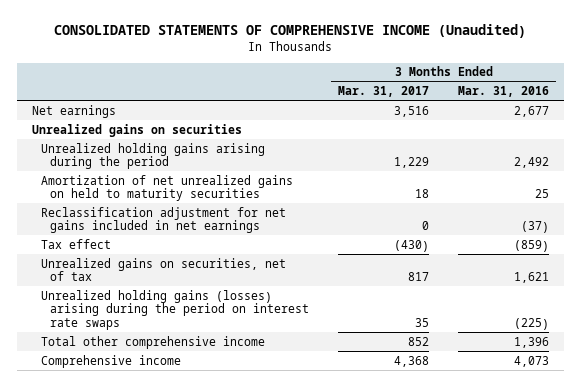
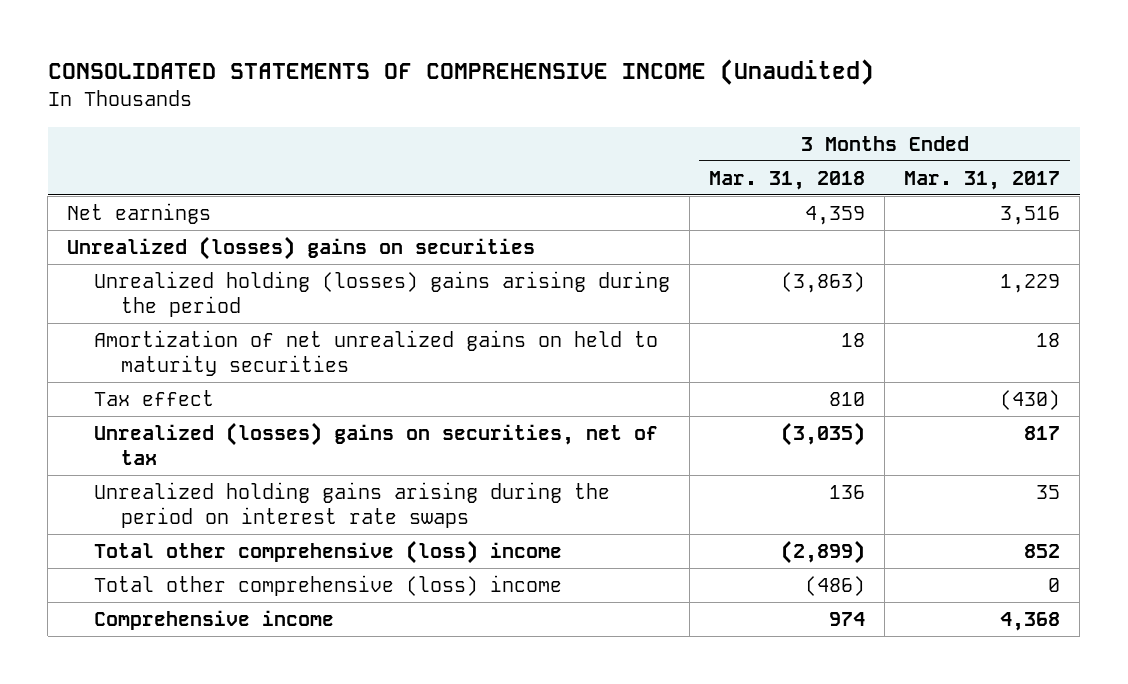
- | 3 Months Ended Mar. 31, 2017 | 3 Months Ended Mar. 31, 2016
+ | 3 Months Ended Mar. 31, 2018 | 3 Months Ended Mar. 31, 2017
- Unrealized gains on securities
- Unrealized holding gains arising during the period | 1,229 | 2,492
+ Unrealized (losses) gains on securities
+ Unrealized holding (losses) gains arising during the period | (3,863) | 1,229
- Reclassification adjustment for net gains included in net earnings | 0 | (37)
- Unrealized gains on securities, net of tax | 817 | 1,621
- Unrealized holding gains (losses) arising during the period on interest rate swaps | 35 | (225)
- Total other comprehensive income | 852 | 1,396
+ Unrealized (losses) gains on securities, net of tax | (3,035) | 817
+ Unrealized holding gains arising during the period on interest rate swaps | 136 | 35
+ Total other comprehensive (loss) income | (2,899) | 852
+ Total other comprehensive (loss) income | (486) | 0

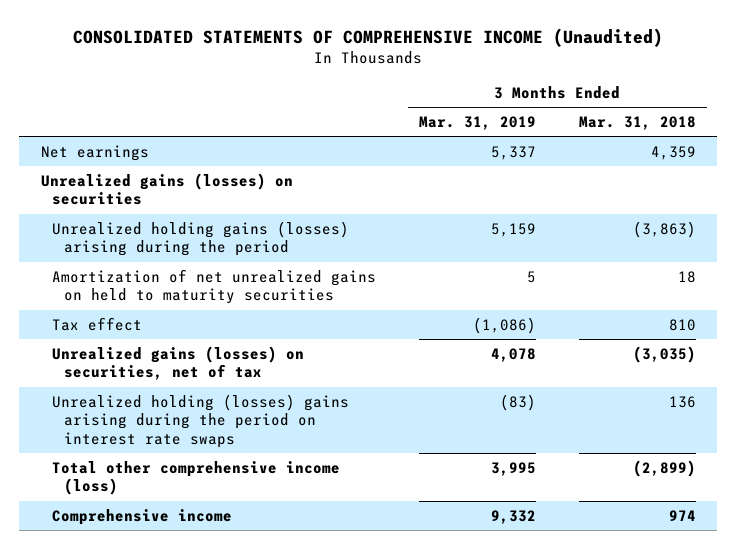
- | 3 Months Ended Mar. 31, 2018 | 3 Months Ended Mar. 31, 2017
+ | 3 Months Ended Mar. 31, 2019 | 3 Months Ended Mar. 31, 2018
- Unrealized (losses) gains on securities
- Unrealized holding (losses) gains arising during the period | (3,863) | 1,229
+ Unrealized gains (losses) on securities
+ Unrealized holding gains (losses) arising during the period | 5,159 | (3,863)
- Unrealized (losses) gains on securities, net of tax | (3,035) | 817
- Unrealized holding gains arising during the period on interest rate swaps | 136 | 35
- Total other comprehensive (loss) income | (2,899) | 852
- Total other comprehensive (loss) income | (486) | 0
+ Unrealized gains (losses) on securities, net of tax | 4,078 | (3,035)
+ Unrealized holding (losses) gains arising during the period on interest rate swaps | (83) | 136
+ Total other comprehensive income (loss) | 3,995 | (2,899)

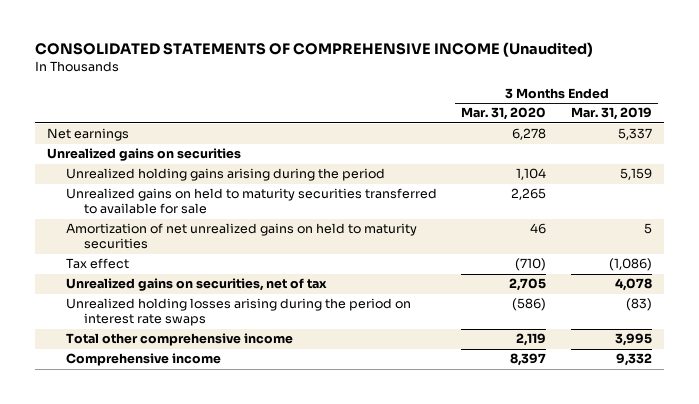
- | 3 Months Ended Mar. 31, 2019 | 3 Months Ended Mar. 31, 2018
+ | 3 Months Ended Mar. 31, 2020 | 3 Months Ended Mar. 31, 2019
- Unrealized gains (losses) on securities
- Unrealized holding gains (losses) arising during the period | 5,159 | (3,863)
+ Unrealized gains on securities
+ Unrealized holding gains arising during the period | 1,104 | 5,159
+ Unrealized gains on held to maturity securities transferred to available for sale | 2,265 |
- Unrealized gains (losses) on securities, net of tax | 4,078 | (3,035)
- Unrealized holding (losses) gains arising during the period on interest rate swaps | (83) | 136
- Total other comprehensive income (loss) | 3,995 | (2,899)
+ Unrealized gains on securities, net of tax | 2,705 | 4,078
+ Unrealized holding losses arising during the period on interest rate swaps | (586) | (83)
+ Total other comprehensive income | 2,119 | 3,995

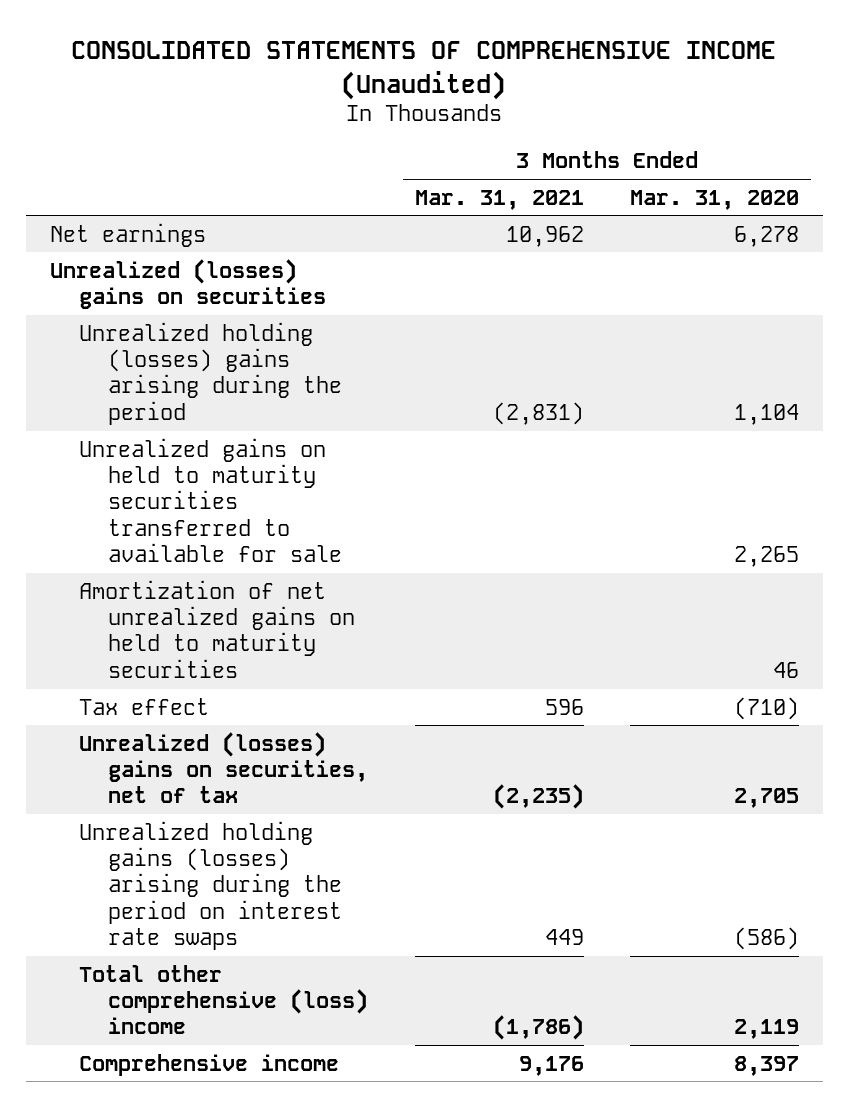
- | 3 Months Ended Mar. 31, 2020 | 3 Months Ended Mar. 31, 2019
+ | 3 Months Ended Mar. 31, 2021 | 3 Months Ended Mar. 31, 2020
- Unrealized gains on securities
- Unrealized holding gains arising during the period | 1,104 | 5,159
+ Unrealized (losses) gains on securities
+ Unrealized holding (losses) gains arising during the period | (2,831) | 1,104
- Unrealized gains on securities, net of tax | 2,705 | 4,078
- Unrealized holding losses arising during the period on interest rate swaps | (586) | (83)
- Total other comprehensive income | 2,119 | 3,995
+ Unrealized (losses) gains on securities, net of tax | (2,235) | 2,705
+ Unrealized holding gains (losses) arising during the period on interest rate swaps | 449 | (586)
+ Total other comprehensive (loss) income | (1,786) | 2,119

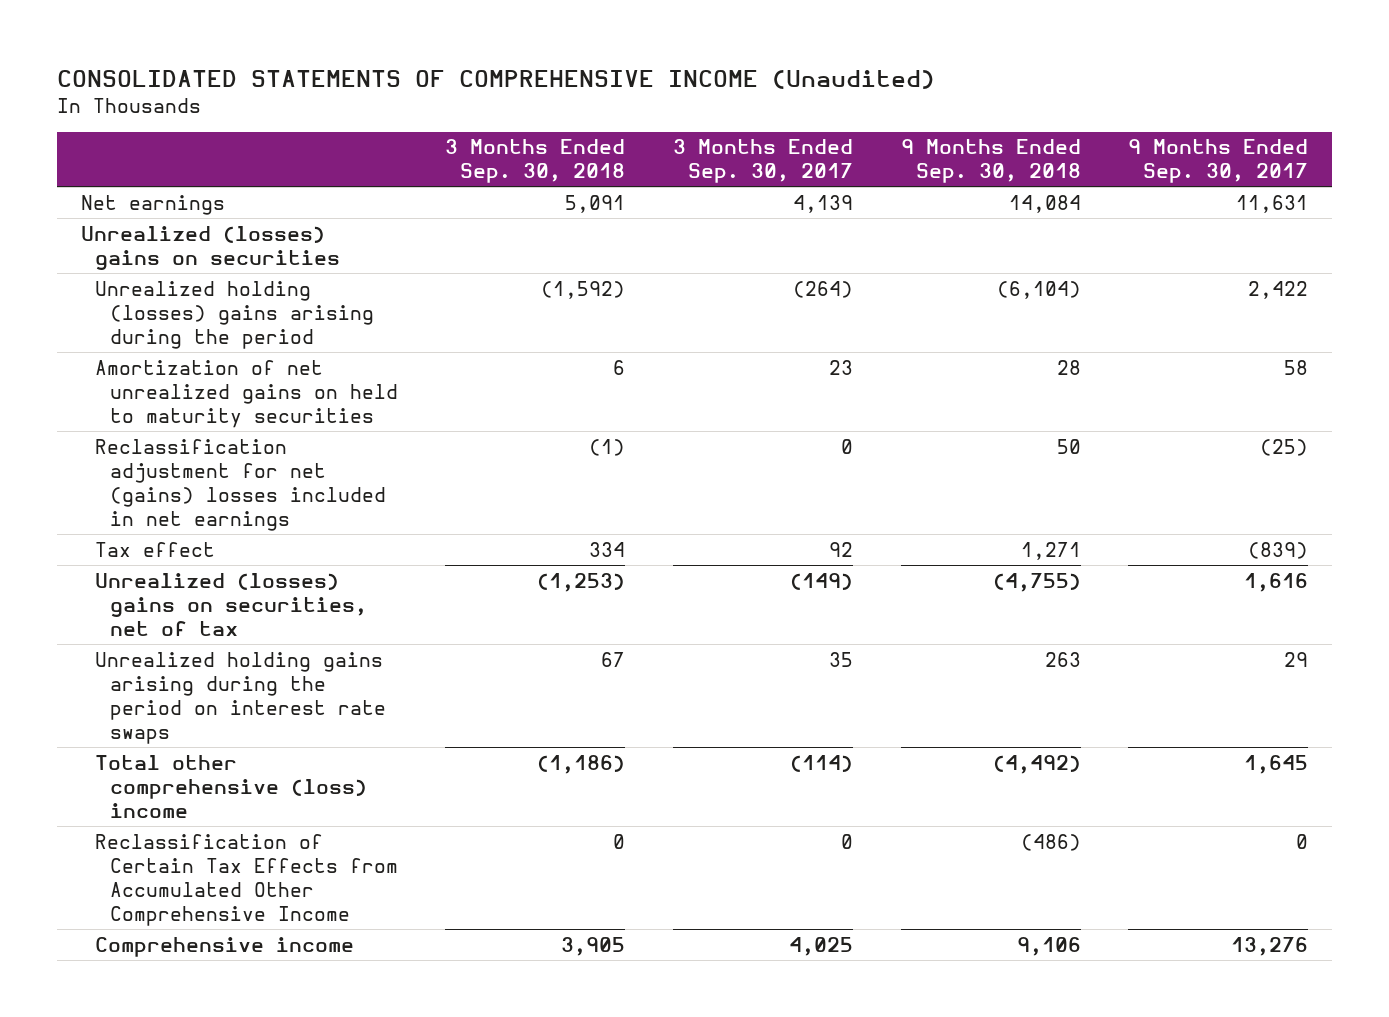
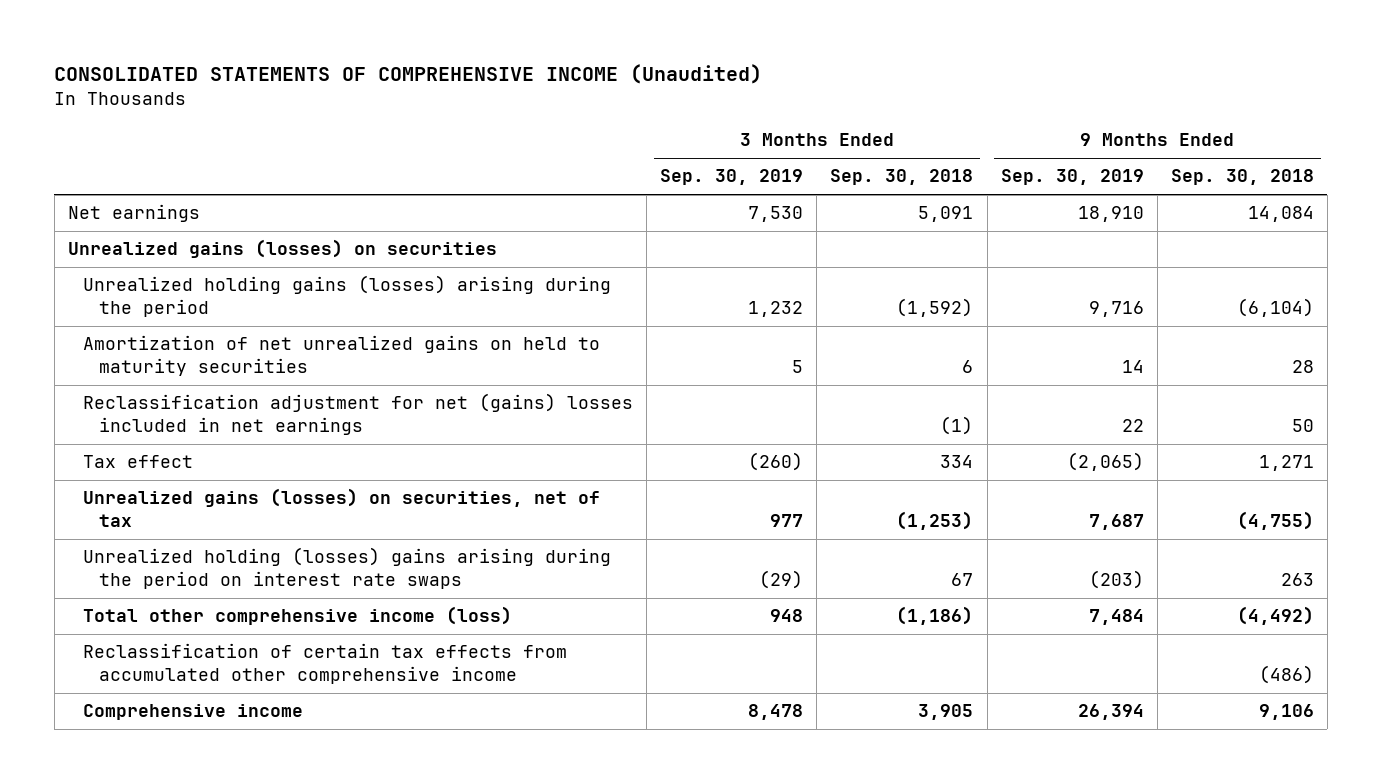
- | 3 Months Ended Sep. 30, 2018 | 3 Months Ended Sep. 30, 2017 | 9 Months Ended Sep. 30, 2018 | 9 Months Ended Sep. 30, 2017
+ | 3 Months Ended Sep. 30, 2019 | 3 Months Ended Sep. 30, 2018 | 9 Months Ended Sep. 30, 2019 | 9 Months Ended Sep. 30, 2018
- Unrealized (losses) gains on securities
- Unrealized holding (losses) gains arising during the period | (1,592) | (264) | (6,104) | 2,422
+ Unrealized gains (losses) on securities
+ Unrealized holding gains (losses) arising during the period | 1,232 | (1,592) | 9,716 | (6,104)
- Unrealized (losses) gains on securities, net of tax | (1,253) | (149) | (4,755) | 1,616
- Unrealized holding gains arising during the period on interest rate swaps | 67 | 35 | 263 | 29
- Total other comprehensive (loss) income | (1,186) | (114) | (4,492) | 1,645
- Reclassification of Certain Tax Effects from Accumulated Other Comprehensive Income | 0 | 0 | (486) | 0
+ Unrealized gains (losses) on securities, net of tax | 977 | (1,253) | 7,687 | (4,755)
+ Unrealized holding (losses) gains arising during the period on interest rate swaps | (29) | 67 | (203) | 263
+ Total other comprehensive income (loss) | 948 | (1,186) | 7,484 | (4,492)
+ Reclassification of certain tax effects from accumulated other comprehensive income | | | | (486)

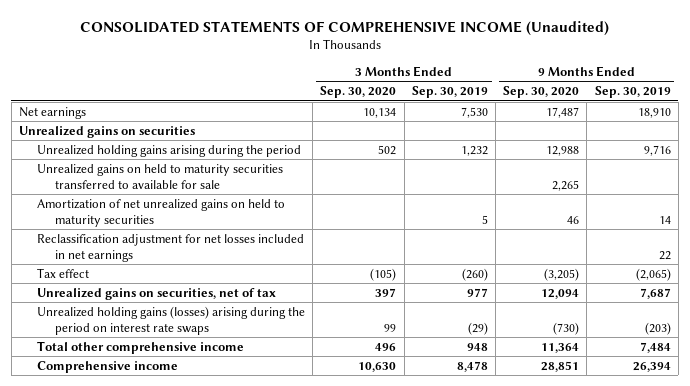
- | 3 Months Ended Sep. 30, 2019 | 3 Months Ended Sep. 30, 2018 | 9 Months Ended Sep. 30, 2019 | 9 Months Ended Sep. 30, 2018
+ | 3 Months Ended Sep. 30, 2020 | 3 Months Ended Sep. 30, 2019 | 9 Months Ended Sep. 30, 2020 | 9 Months Ended Sep. 30, 2019
- Unrealized gains (losses) on securities
- Unrealized holding gains (losses) arising during the period | 1,232 | (1,592) | 9,716 | (6,104)
+ Unrealized gains on securities
+ Unrealized holding gains arising during the period | 502 | 1,232 | 12,988 | 9,716
+ Unrealized gains on held to maturity securities transferred to available for sale | | | 2,265 |
- Reclassification adjustment for net (gains) losses included in net earnings | | (1) | 22 | 50
+ Reclassification adjustment for net losses included in net earnings | | | | 22
- Unrealized gains (losses) on securities, net of tax | 977 | (1,253) | 7,687 | (4,755)
- Unrealized holding (losses) gains arising during the period on interest rate swaps | (29) | 67 | (203) | 263
- Total other comprehensive income (loss) | 948 | (1,186) | 7,484 | (4,492)
- Reclassification of certain tax effects from accumulated other comprehensive income | | | | (486)
+ Unrealized gains on securities, net of tax | 397 | 977 | 12,094 | 7,687
+ Unrealized holding gains (losses) arising during the period on interest rate swaps | 99 | (29) | (730) | (203)
+ Total other comprehensive income | 496 | 948 | 11,364 | 7,484

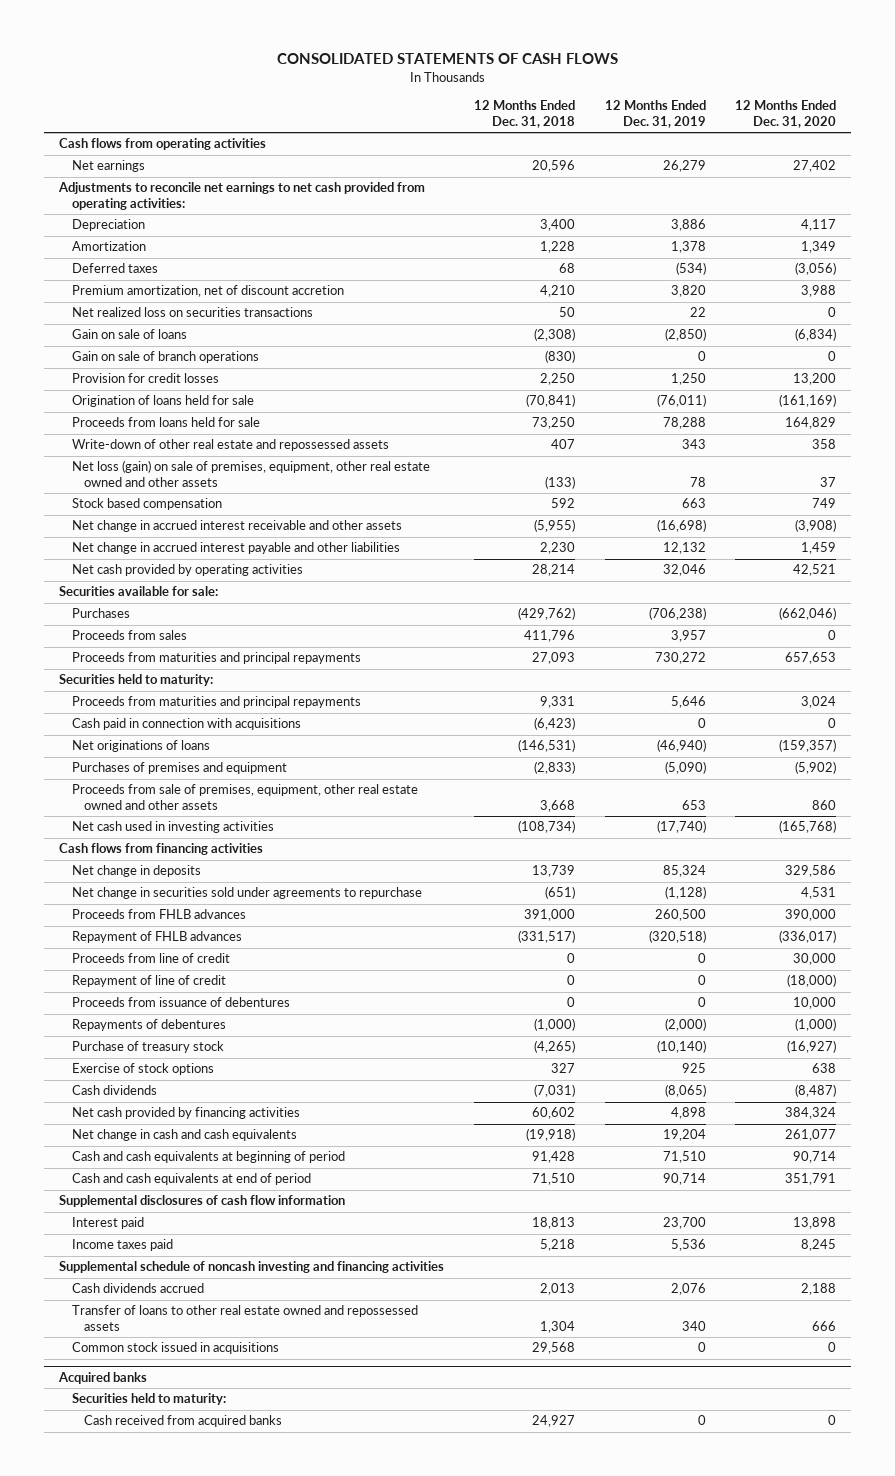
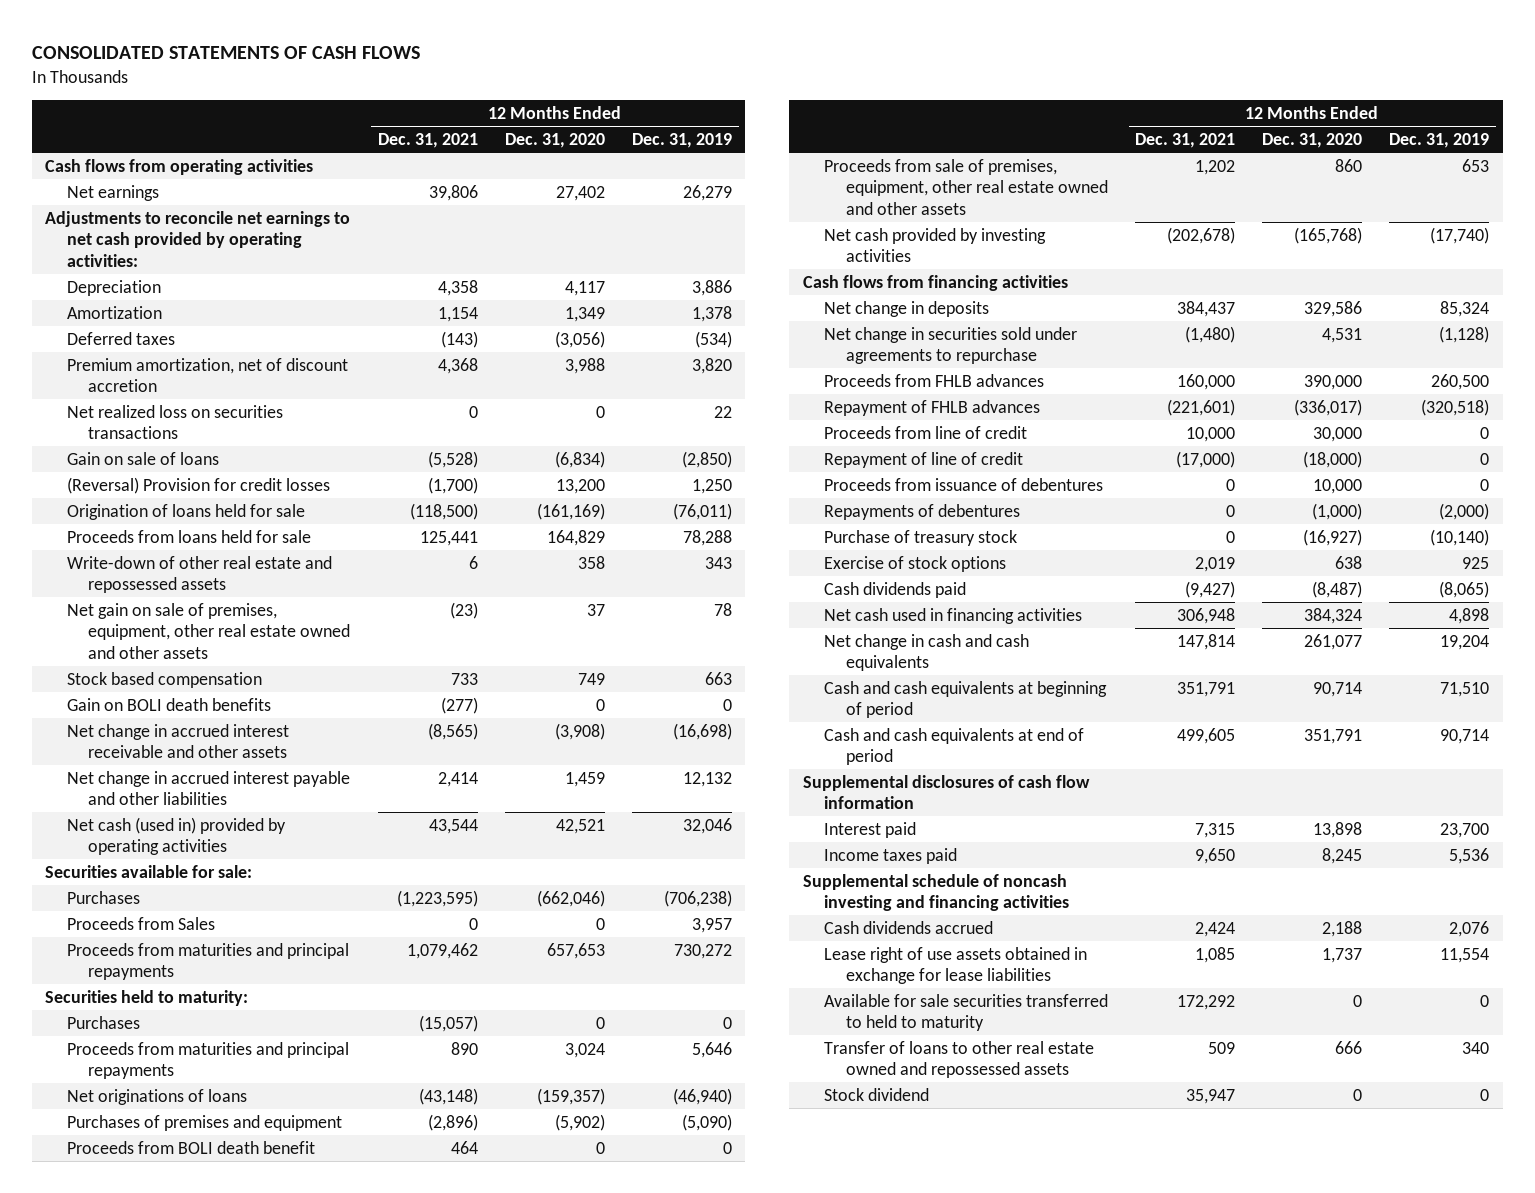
- | 12 Months Ended Dec. 31, 2018 | 12 Months Ended Dec. 31, 2019 | 12 Months Ended Dec. 31, 2020
+ | 12 Months Ended Dec. 31, 2021 | 12 Months Ended Dec. 31, 2020 | 12 Months Ended Dec. 31, 2019
- Adjustments to reconcile net earnings to net cash provided from operating activities:
+ Adjustments to reconcile net earnings to net cash provided by operating activities:
- Gain on sale of branch operations | (830) | 0 | 0
- Provision for credit losses | 2,250 | 1,250 | 13,200
+ (Reversal) Provision for credit losses | (1,700) | 13,200 | 1,250
- Net loss (gain) on sale of premises, equipment, other real estate owned and other assets | (133) | 78 | 37
+ Net gain on sale of premises, equipment, other real estate owned and other assets | (23) | 37 | 78
+ Gain on BOLI death benefits | (277) | 0 | 0
- Net cash provided by operating activities | 28,214 | 32,046 | 42,521
+ Net cash (used in) provided by operating activities | 43,544 | 42,521 | 32,046
- Proceeds from sales | 411,796 | 3,957 | 0
+ Proceeds from Sales | 0 | 0 | 3,957
+ Purchases | (15,057) | 0 | 0
- Cash paid in connection with acquisitions | (6,423) | 0 | 0
+ Proceeds from BOLI death benefit | 464 | 0 | 0
- Net cash used in investing activities | (108,734) | (17,740) | (165,768)
+ Net cash provided by investing activities | (202,678) | (165,768) | (17,740)
- Cash dividends | (7,031) | (8,065) | (8,487)
- Net cash provided by financing activities | 60,602 | 4,898 | 384,324
+ Cash dividends paid | (9,427) | (8,487) | (8,065)
+ Net cash used in financing activities | 306,948 | 384,324 | 4,898
+ Lease right of use assets obtained in exchange for lease liabilities | 1,085 | 1,737 | 11,554
+ Available for sale securities transferred to held to maturity | 172,292 | 0 | 0
- Common stock issued in acquisitions | 29,568 | 0 | 0
- Acquired banks
- Securities held to maturity:
- Cash received from acquired banks | 24,927 | 0 | 0
+ Stock dividend | 35,947 | 0 | 0

